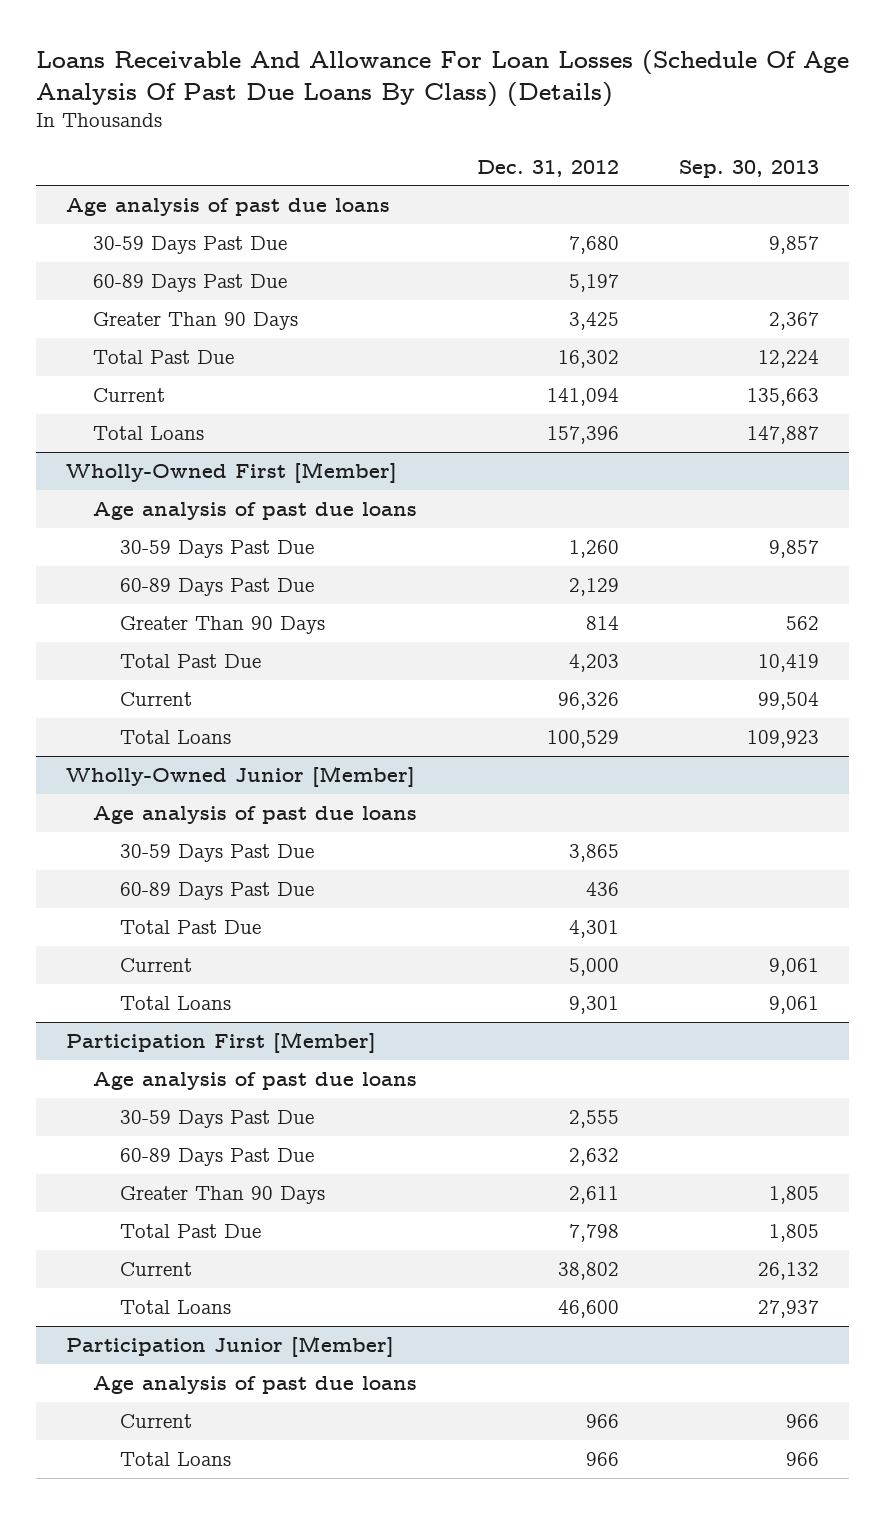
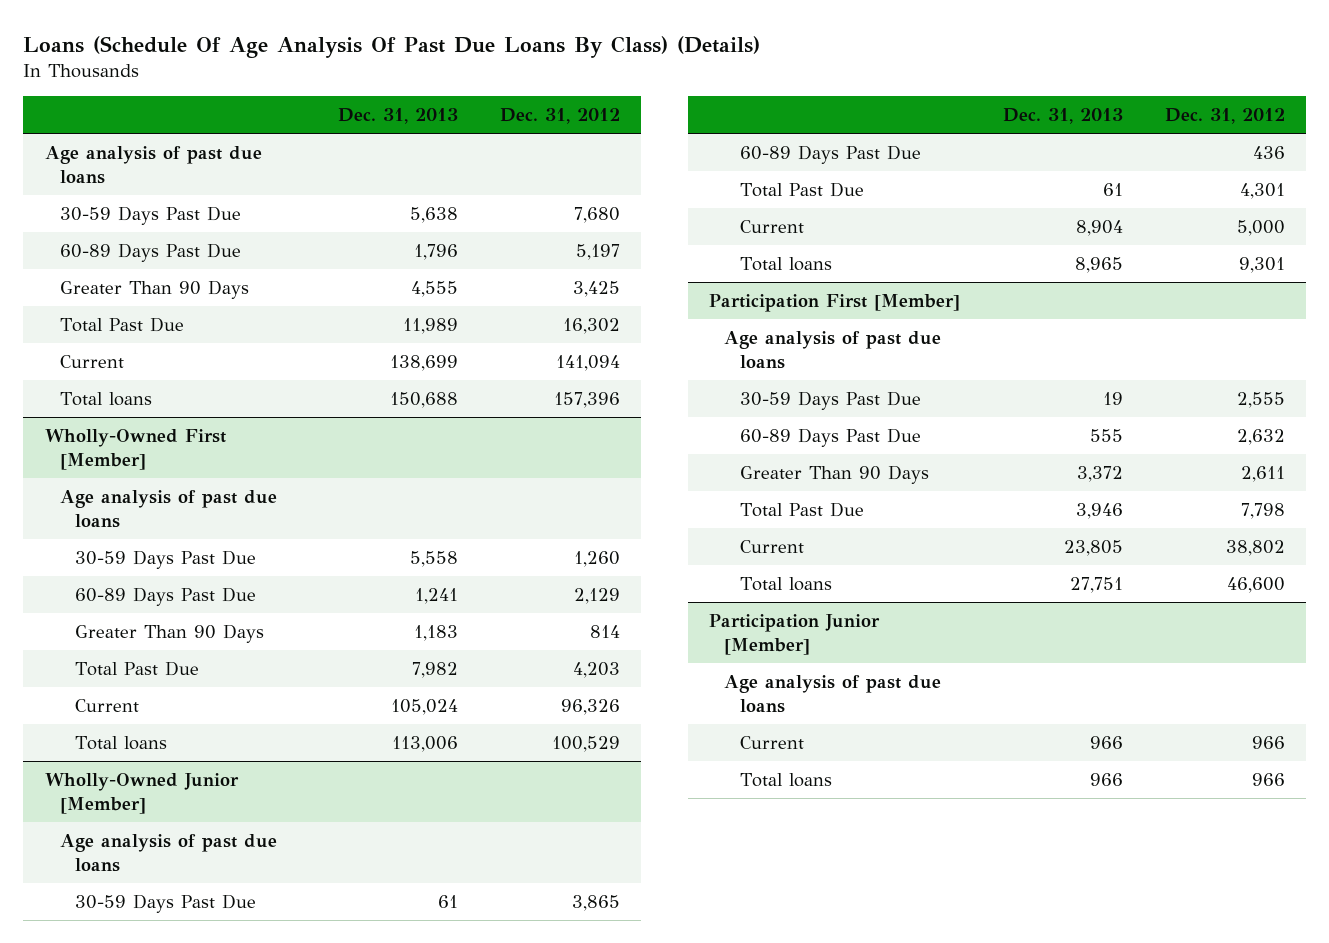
- Loans Receivable And Allowance For Loan Losses (Schedule Of Age Analysis Of Past Due Loans By Class) (Details)
+ Loans (Schedule Of Age Analysis Of Past Due Loans By Class) (Details)
- | Dec. 31, 2012 | Sep. 30, 2013
+ | Dec. 31, 2013 | Dec. 31, 2012
- Total Loans | 157,396 | 147,887
+ Total loans | 150,688 | 157,396
@ Wholly-Owned First [Member]
- Total Loans | 100,529 | 109,923
+ Total loans | 113,006 | 100,529
@ Wholly-Owned Junior [Member]
- Total Loans | 9,301 | 9,061
+ Total loans | 8,965 | 9,301
@ Participation First [Member]
- Total Loans | 46,600 | 27,937
+ Total loans | 27,751 | 46,600
@ Participation Junior [Member]
- Total Loans | 966 | 966
+ Total loans | 966 | 966

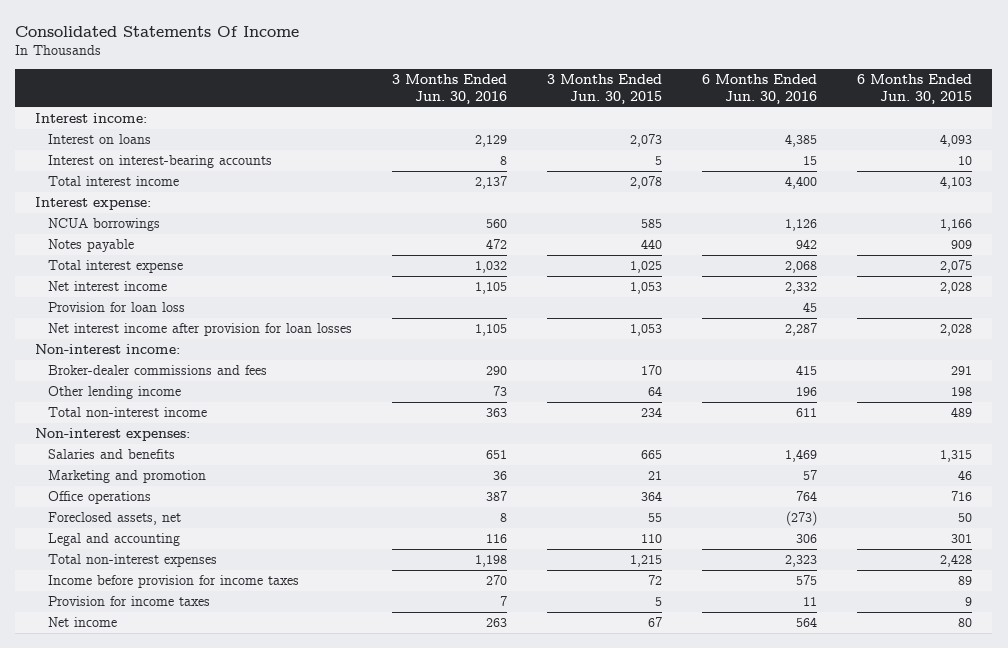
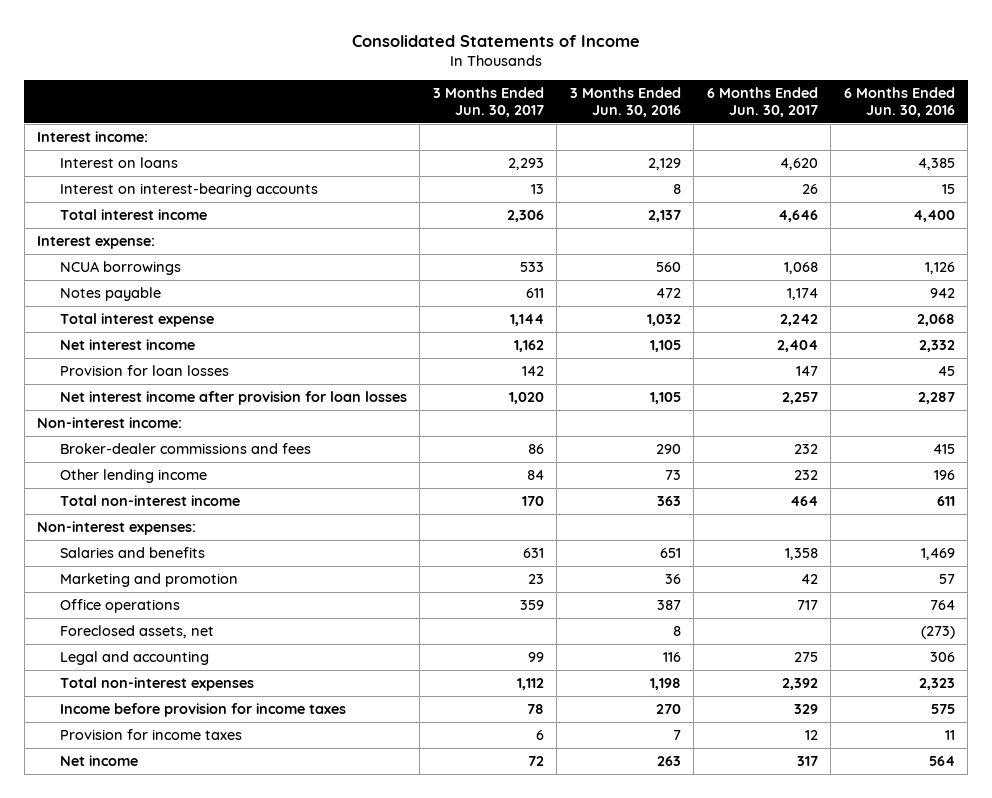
- Consolidated Statements Of Income
+ Consolidated Statements of Income
- | 3 Months Ended Jun. 30, 2016 | 3 Months Ended Jun. 30, 2015 | 6 Months Ended Jun. 30, 2016 | 6 Months Ended Jun. 30, 2015
+ | 3 Months Ended Jun. 30, 2017 | 3 Months Ended Jun. 30, 2016 | 6 Months Ended Jun. 30, 2017 | 6 Months Ended Jun. 30, 2016
- Provision for loan loss | | | 45 |
+ Provision for loan losses | 142 | | 147 | 45

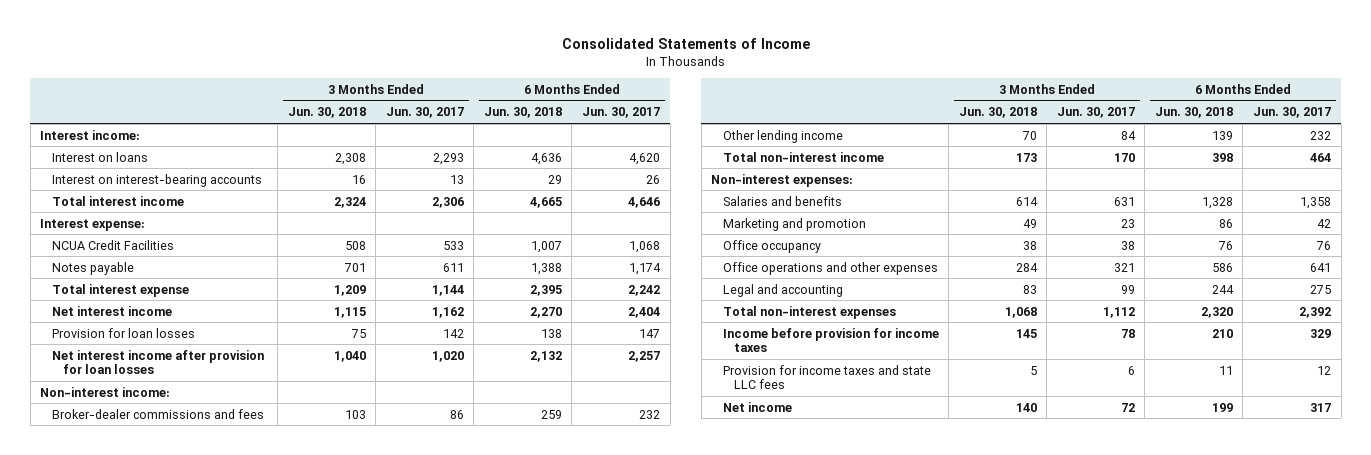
- | 3 Months Ended Jun. 30, 2017 | 3 Months Ended Jun. 30, 2016 | 6 Months Ended Jun. 30, 2017 | 6 Months Ended Jun. 30, 2016
+ | 3 Months Ended Jun. 30, 2018 | 3 Months Ended Jun. 30, 2017 | 6 Months Ended Jun. 30, 2018 | 6 Months Ended Jun. 30, 2017
- NCUA borrowings | 533 | 560 | 1,068 | 1,126
+ NCUA Credit Facilities | 508 | 533 | 1,007 | 1,068
- Office operations | 359 | 387 | 717 | 764
- Foreclosed assets, net | | 8 | | (273)
+ Office occupancy | 38 | 38 | 76 | 76
+ Office operations and other expenses | 284 | 321 | 586 | 641
- Provision for income taxes | 6 | 7 | 12 | 11
+ Provision for income taxes and state LLC fees | 5 | 6 | 11 | 12

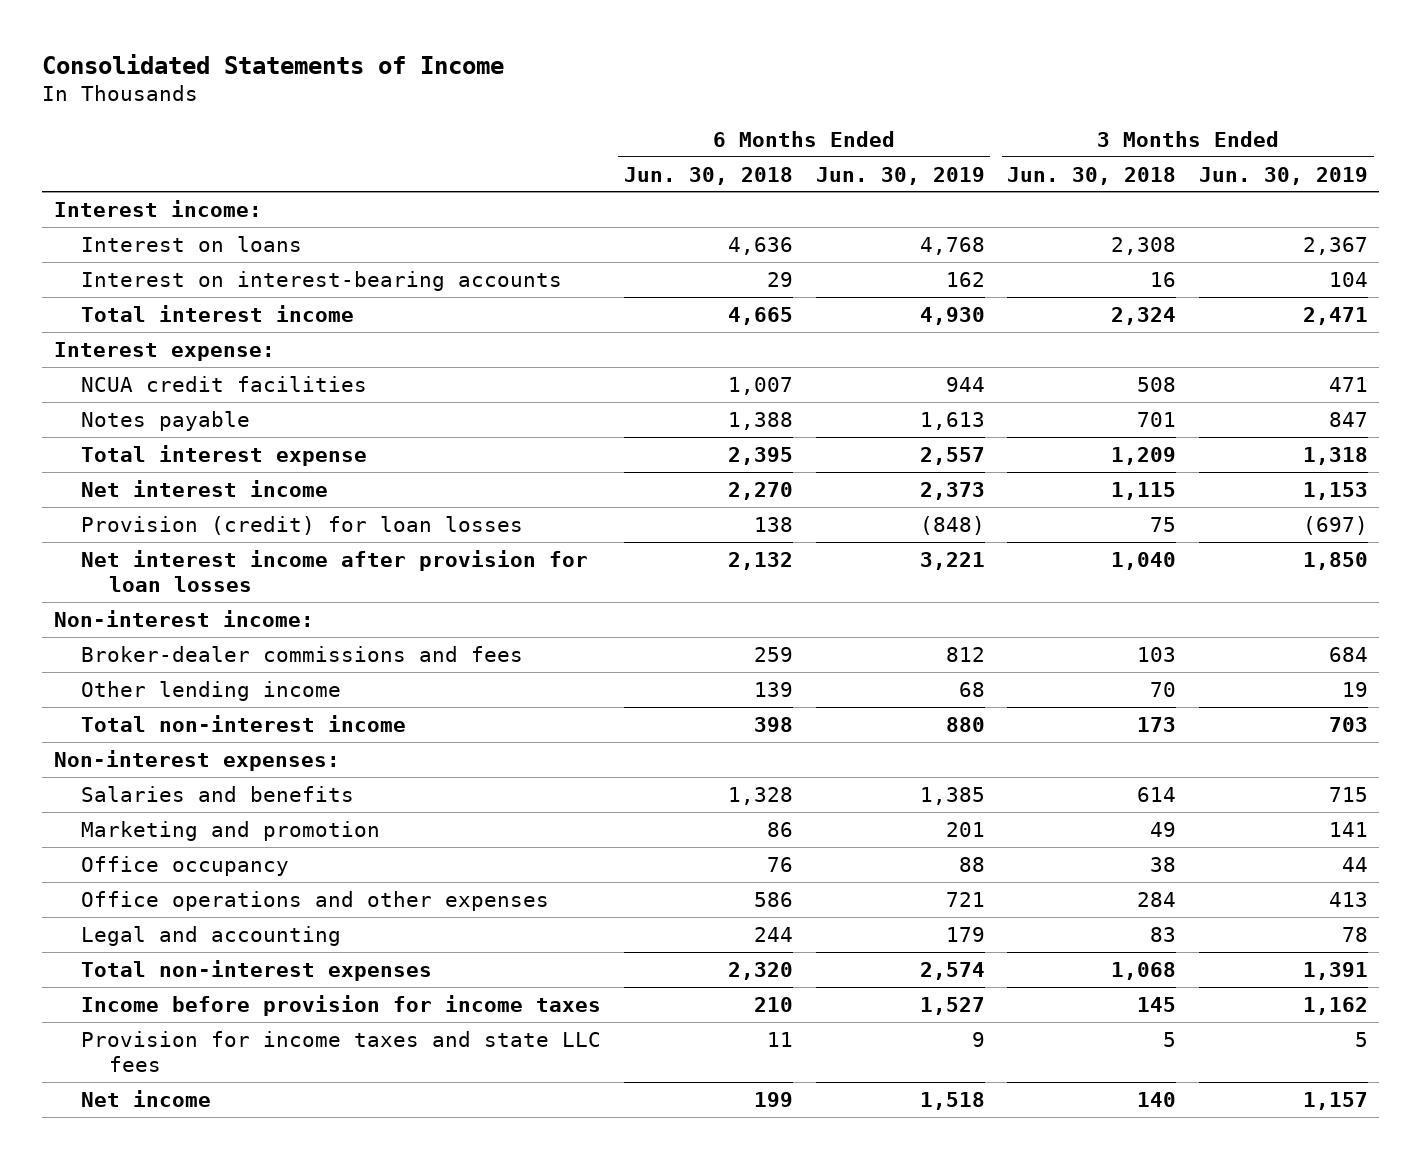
- | 3 Months Ended Jun. 30, 2018 | 3 Months Ended Jun. 30, 2017 | 6 Months Ended Jun. 30, 2018 | 6 Months Ended Jun. 30, 2017
+ | 6 Months Ended Jun. 30, 2018 | 6 Months Ended Jun. 30, 2019 | 3 Months Ended Jun. 30, 2018 | 3 Months Ended Jun. 30, 2019
- NCUA Credit Facilities | 508 | 533 | 1,007 | 1,068
+ NCUA credit facilities | 1,007 | 944 | 508 | 471
- Provision for loan losses | 75 | 142 | 138 | 147
+ Provision (credit) for loan losses | 138 | (848) | 75 | (697)

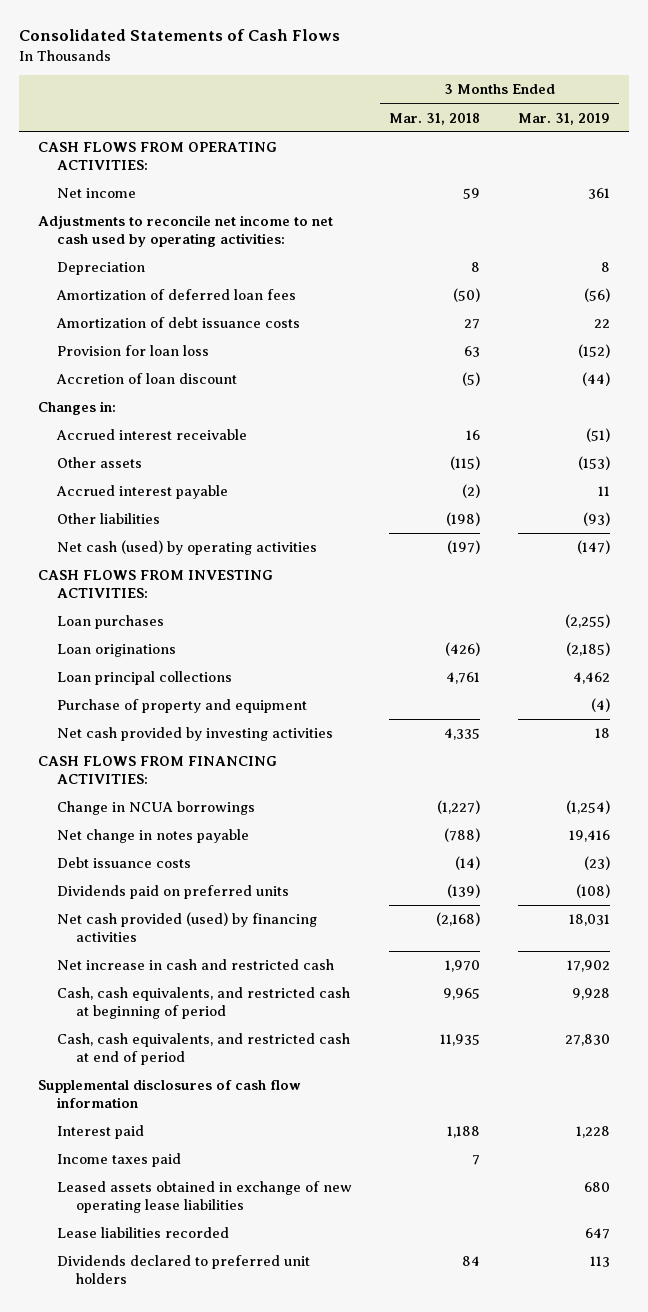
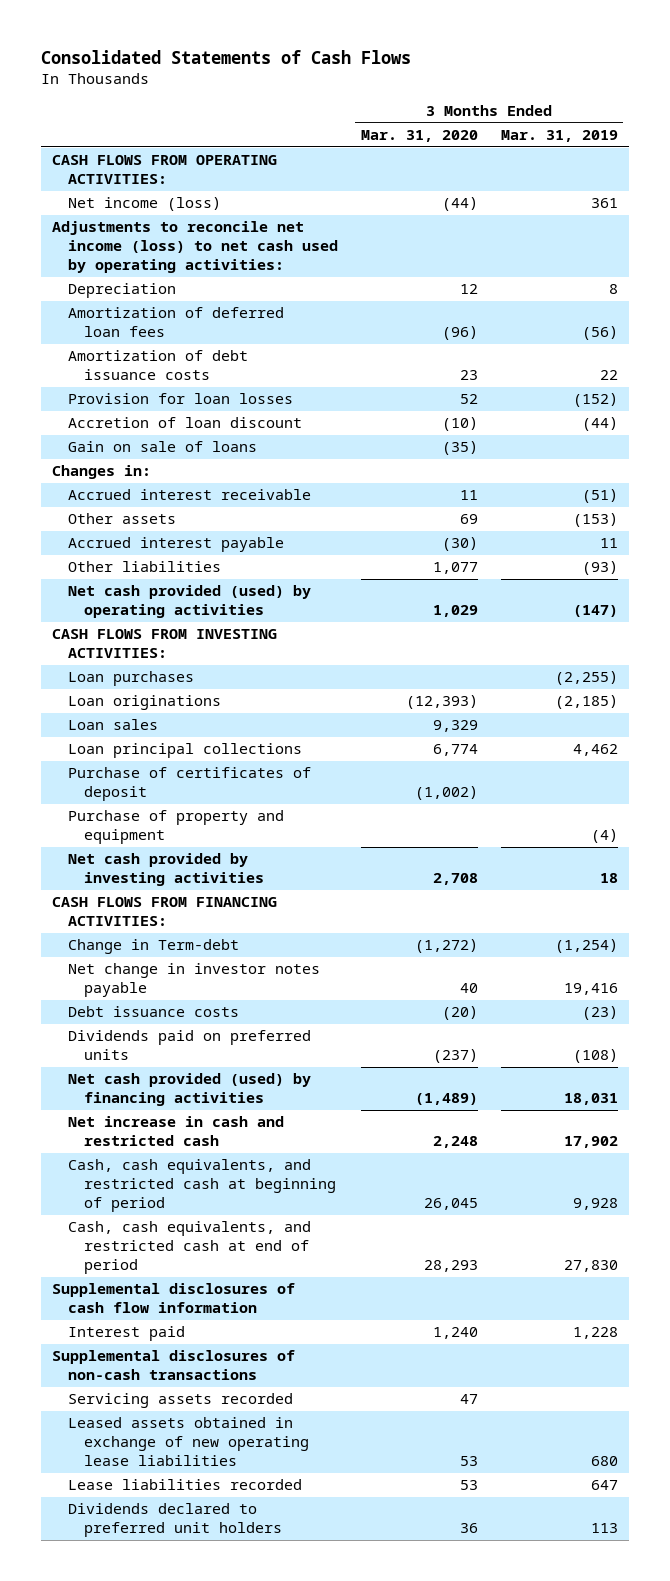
- | 3 Months Ended Mar. 31, 2018 | 3 Months Ended Mar. 31, 2019
+ | 3 Months Ended Mar. 31, 2020 | 3 Months Ended Mar. 31, 2019
- Net income | 59 | 361
- Adjustments to reconcile net income to net cash used by operating activities:
+ Net income (loss) | (44) | 361
+ Adjustments to reconcile net income (loss) to net cash used by operating activities:
- Provision for loan loss | 63 | (152)
+ Provision for loan losses | 52 | (152)
+ Gain on sale of loans | (35) |
- Net cash (used) by operating activities | (197) | (147)
+ Net cash provided (used) by operating activities | 1,029 | (147)
+ Loan sales | 9,329 |
+ Purchase of certificates of deposit | (1,002) |
- Change in NCUA borrowings | (1,227) | (1,254)
- Net change in notes payable | (788) | 19,416
+ Change in Term-debt | (1,272) | (1,254)
+ Net change in investor notes payable | 40 | 19,416
- Income taxes paid | 7 |
+ Supplemental disclosures of non-cash transactions
+ Servicing assets recorded | 47 |

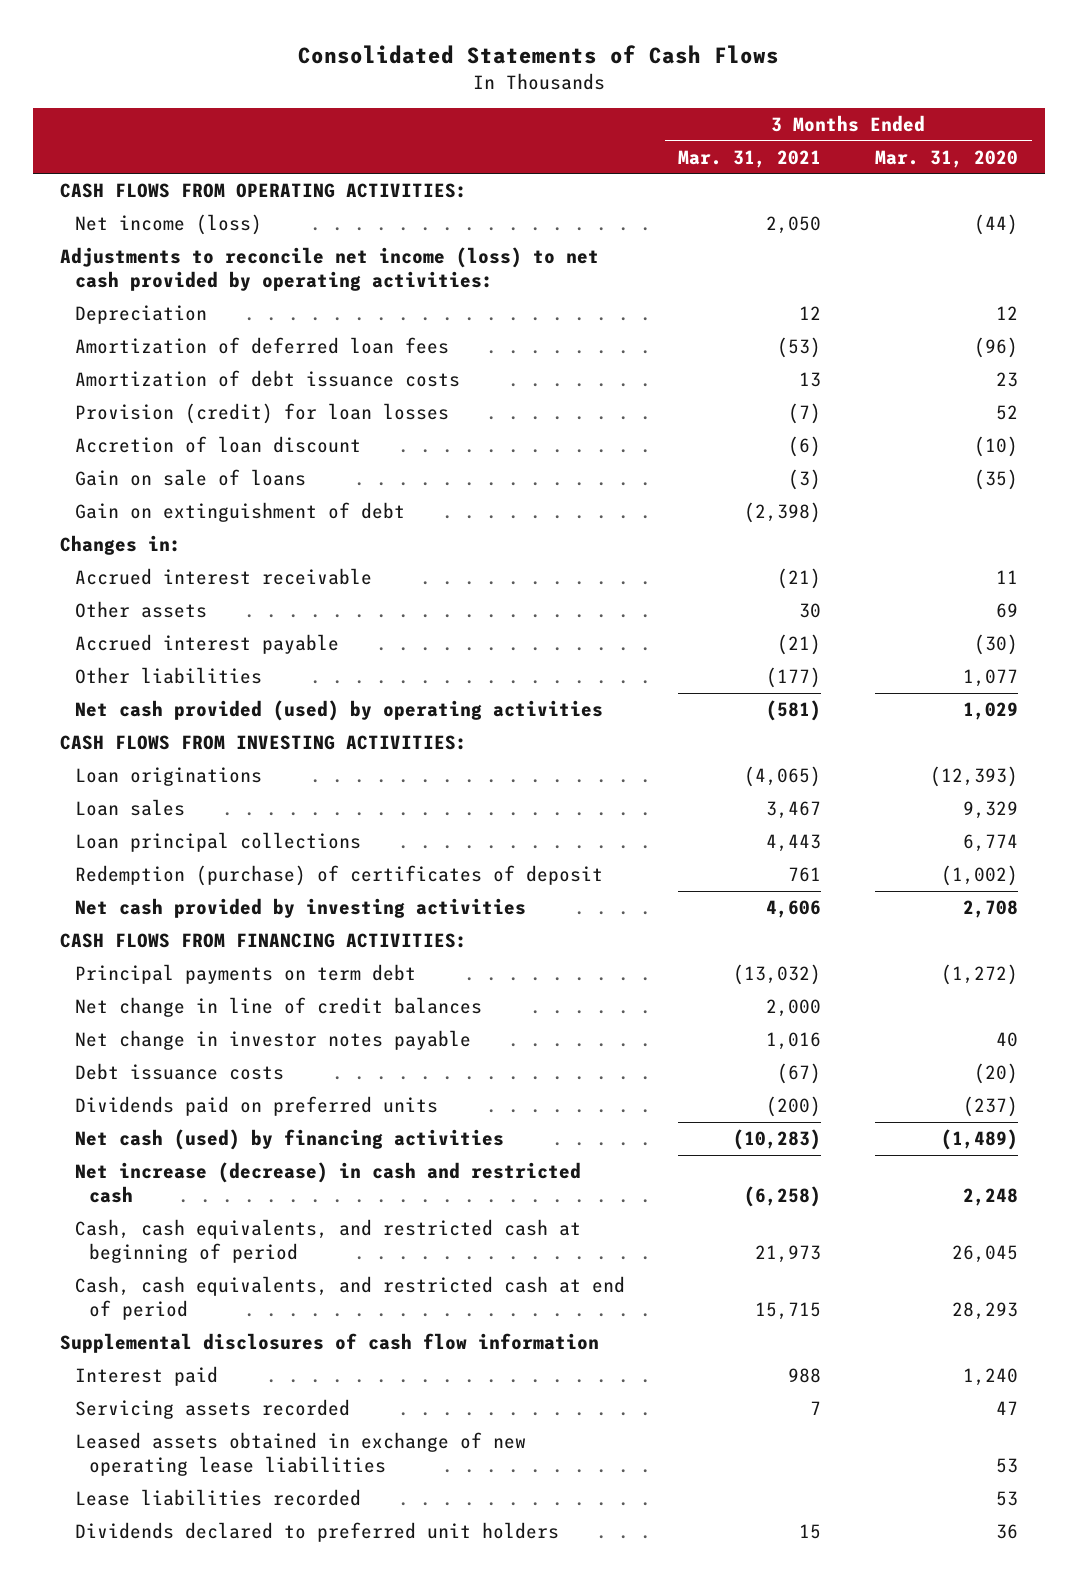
- | 3 Months Ended Mar. 31, 2020 | 3 Months Ended Mar. 31, 2019
+ | 3 Months Ended Mar. 31, 2021 | 3 Months Ended Mar. 31, 2020
- Adjustments to reconcile net income (loss) to net cash used by operating activities:
+ Adjustments to reconcile net income (loss) to net cash provided by operating activities:
- Provision for loan losses | 52 | (152)
+ Provision (credit) for loan losses | (7) | 52
+ Gain on extinguishment of debt | (2,398) |
- Loan purchases | | (2,255)
- Purchase of certificates of deposit | (1,002) |
- Purchase of property and equipment | | (4)
+ Redemption (purchase) of certificates of deposit | 761 | (1,002)
- Change in Term-debt | (1,272) | (1,254)
+ Principal payments on term debt | (13,032) | (1,272)
+ Net change in line of credit balances | 2,000 |
- Net cash provided (used) by financing activities | (1,489) | 18,031
- Net increase in cash and restricted cash | 2,248 | 17,902
+ Net cash (used) by financing activities | (10,283) | (1,489)
+ Net increase (decrease) in cash and restricted cash | (6,258) | 2,248
- Supplemental disclosures of non-cash transactions

